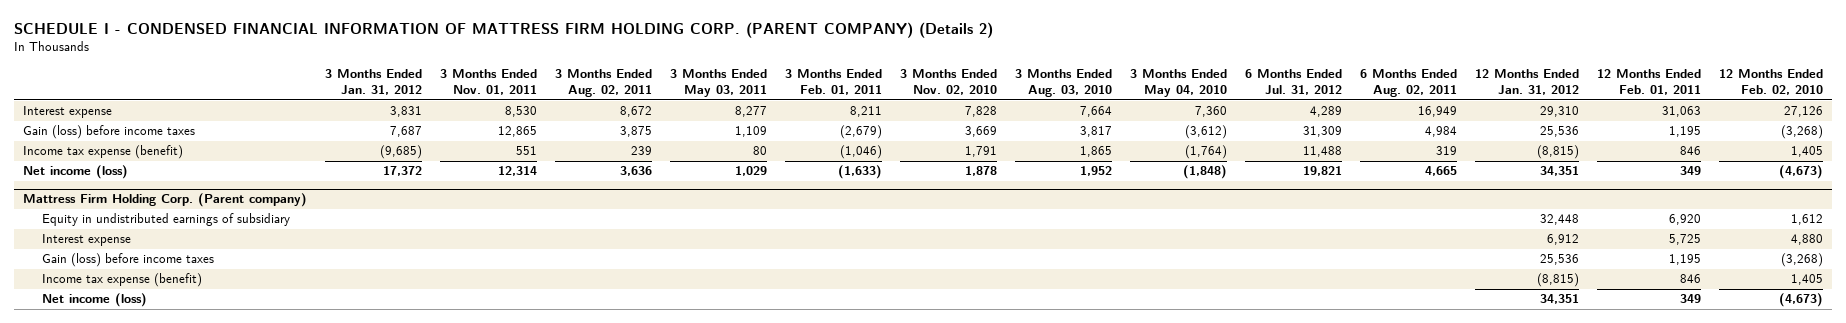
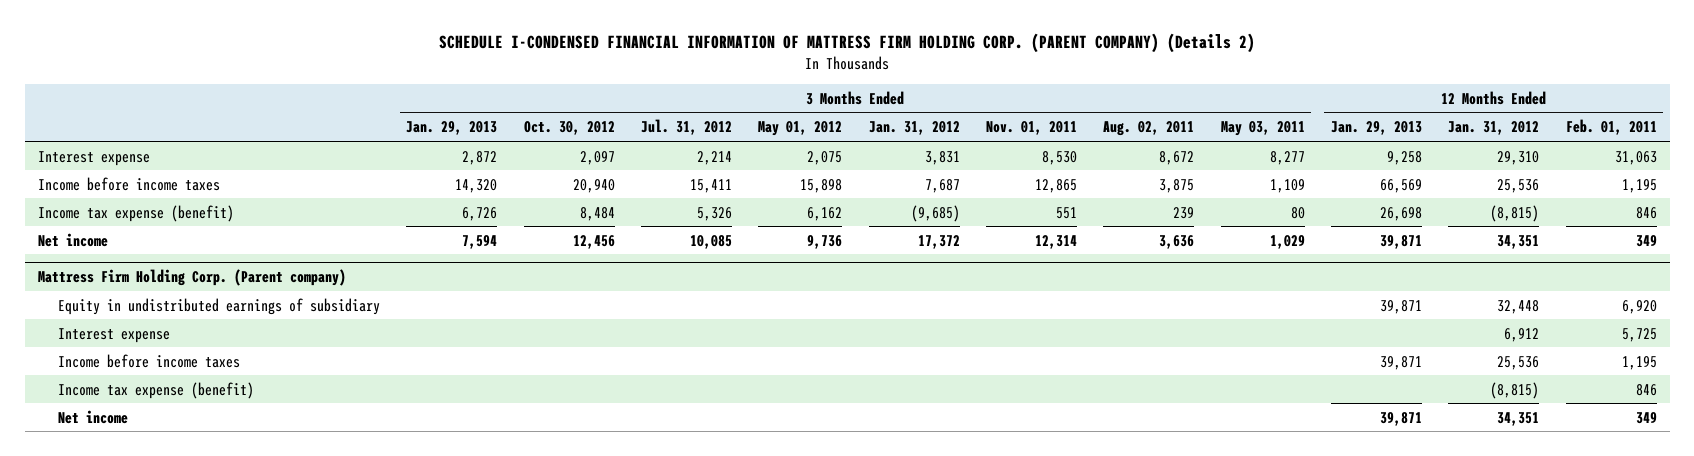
- SCHEDULE I - CONDENSED FINANCIAL INFORMATION OF MATTRESS FIRM HOLDING CORP. (PARENT COMPANY) (Details 2)
+ SCHEDULE I-CONDENSED FINANCIAL INFORMATION OF MATTRESS FIRM HOLDING CORP. (PARENT COMPANY) (Details 2)
- | 3 Months Ended Jan. 31, 2012 | 3 Months Ended Nov. 01, 2011 | 3 Months Ended Aug. 02, 2011 | 3 Months Ended May 03, 2011 | 3 Months Ended Feb. 01, 2011 | 3 Months Ended Nov. 02, 2010 | 3 Months Ended Aug. 03, 2010 | 3 Months Ended May 04, 2010 | 6 Months Ended Jul. 31, 2012 | 6 Months Ended Aug. 02, 2011 | 12 Months Ended Jan. 31, 2012 | 12 Months Ended Feb. 01, 2011 | 12 Months Ended Feb. 02, 2010
+ | 3 Months Ended Jan. 29, 2013 | 3 Months Ended Oct. 30, 2012 | 3 Months Ended Jul. 31, 2012 | 3 Months Ended May 01, 2012 | 3 Months Ended Jan. 31, 2012 | 3 Months Ended Nov. 01, 2011 | 3 Months Ended Aug. 02, 2011 | 3 Months Ended May 03, 2011 | 12 Months Ended Jan. 29, 2013 | 12 Months Ended Jan. 31, 2012 | 12 Months Ended Feb. 01, 2011
- Gain (loss) before income taxes | 7,687 | 12,865 | 3,875 | 1,109 | (2,679) | 3,669 | 3,817 | (3,612) | 31,309 | 4,984 | 25,536 | 1,195 | (3,268)
+ Income before income taxes | 14,320 | 20,940 | 15,411 | 15,898 | 7,687 | 12,865 | 3,875 | 1,109 | 66,569 | 25,536 | 1,195
- Net income (loss) | 17,372 | 12,314 | 3,636 | 1,029 | (1,633) | 1,878 | 1,952 | (1,848) | 19,821 | 4,665 | 34,351 | 349 | (4,673)
+ Net income | 7,594 | 12,456 | 10,085 | 9,736 | 17,372 | 12,314 | 3,636 | 1,029 | 39,871 | 34,351 | 349
@ Mattress Firm Holding Corp. (Parent company)
- Gain (loss) before income taxes | | | | | | | | | | | 25,536 | 1,195 | (3,268)
+ Income before income taxes | | | | | | | | | 39,871 | 25,536 | 1,195
- Net income (loss) | | | | | | | | | | | 34,351 | 349 | (4,673)
+ Net income | | | | | | | | | 39,871 | 34,351 | 349

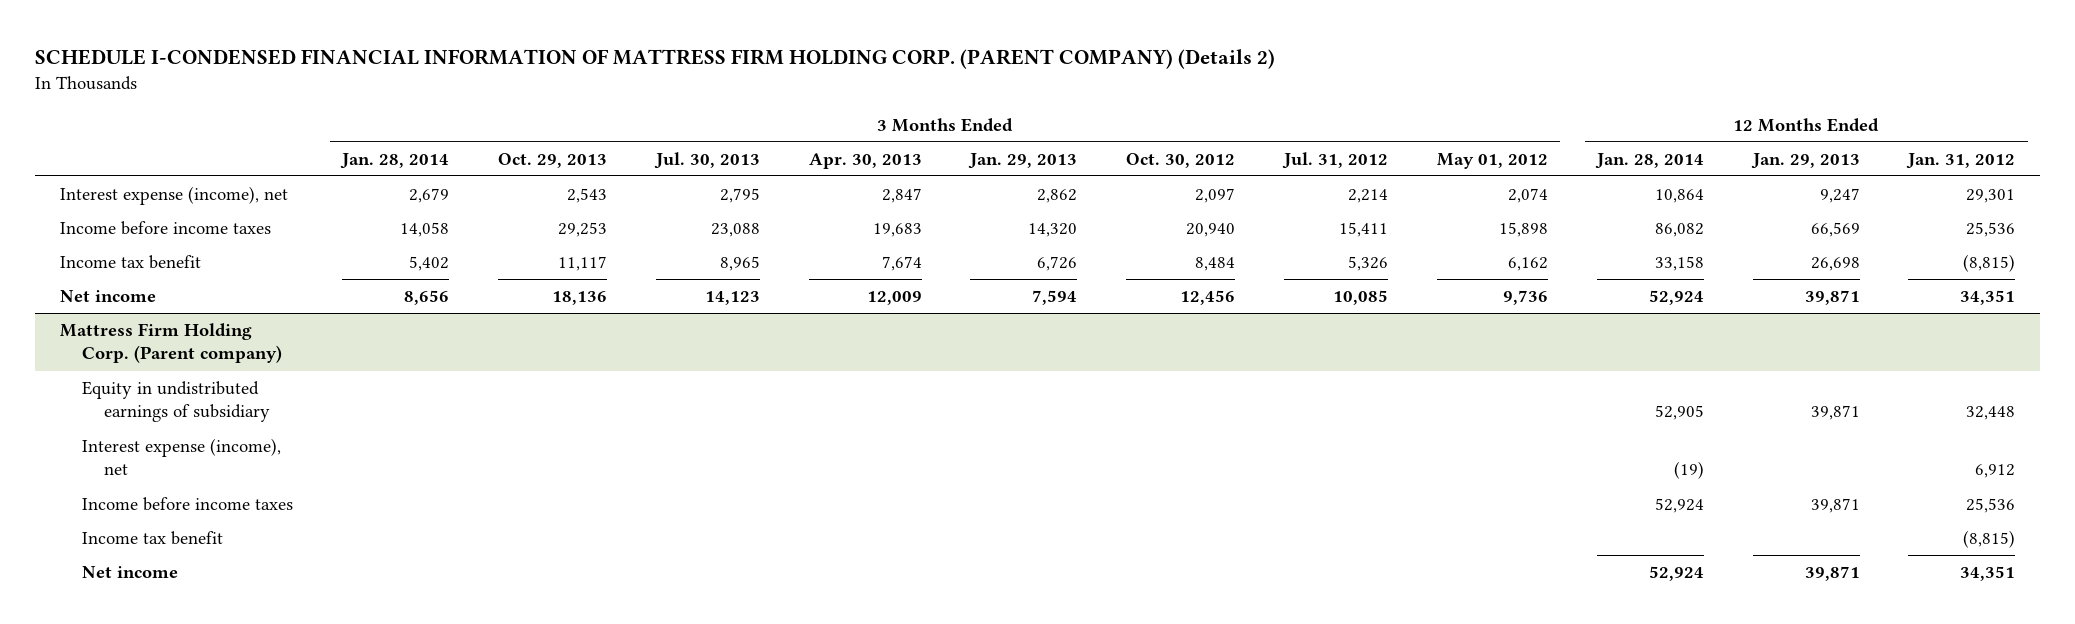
- | 3 Months Ended Jan. 29, 2013 | 3 Months Ended Oct. 30, 2012 | 3 Months Ended Jul. 31, 2012 | 3 Months Ended May 01, 2012 | 3 Months Ended Jan. 31, 2012 | 3 Months Ended Nov. 01, 2011 | 3 Months Ended Aug. 02, 2011 | 3 Months Ended May 03, 2011 | 12 Months Ended Jan. 29, 2013 | 12 Months Ended Jan. 31, 2012 | 12 Months Ended Feb. 01, 2011
+ | 3 Months Ended Jan. 28, 2014 | 3 Months Ended Oct. 29, 2013 | 3 Months Ended Jul. 30, 2013 | 3 Months Ended Apr. 30, 2013 | 3 Months Ended Jan. 29, 2013 | 3 Months Ended Oct. 30, 2012 | 3 Months Ended Jul. 31, 2012 | 3 Months Ended May 01, 2012 | 12 Months Ended Jan. 28, 2014 | 12 Months Ended Jan. 29, 2013 | 12 Months Ended Jan. 31, 2012
- Interest expense | 2,872 | 2,097 | 2,214 | 2,075 | 3,831 | 8,530 | 8,672 | 8,277 | 9,258 | 29,310 | 31,063
+ Interest expense (income), net | 2,679 | 2,543 | 2,795 | 2,847 | 2,862 | 2,097 | 2,214 | 2,074 | 10,864 | 9,247 | 29,301
- Income tax expense (benefit) | 6,726 | 8,484 | 5,326 | 6,162 | (9,685) | 551 | 239 | 80 | 26,698 | (8,815) | 846
+ Income tax benefit | 5,402 | 11,117 | 8,965 | 7,674 | 6,726 | 8,484 | 5,326 | 6,162 | 33,158 | 26,698 | (8,815)
@ Mattress Firm Holding Corp. (Parent company)
- Interest expense | | | | | | | | | | 6,912 | 5,725
+ Interest expense (income), net | | | | | | | | | (19) | | 6,912
- Income tax expense (benefit) | | | | | | | | | | (8,815) | 846
+ Income tax benefit | | | | | | | | | | | (8,815)

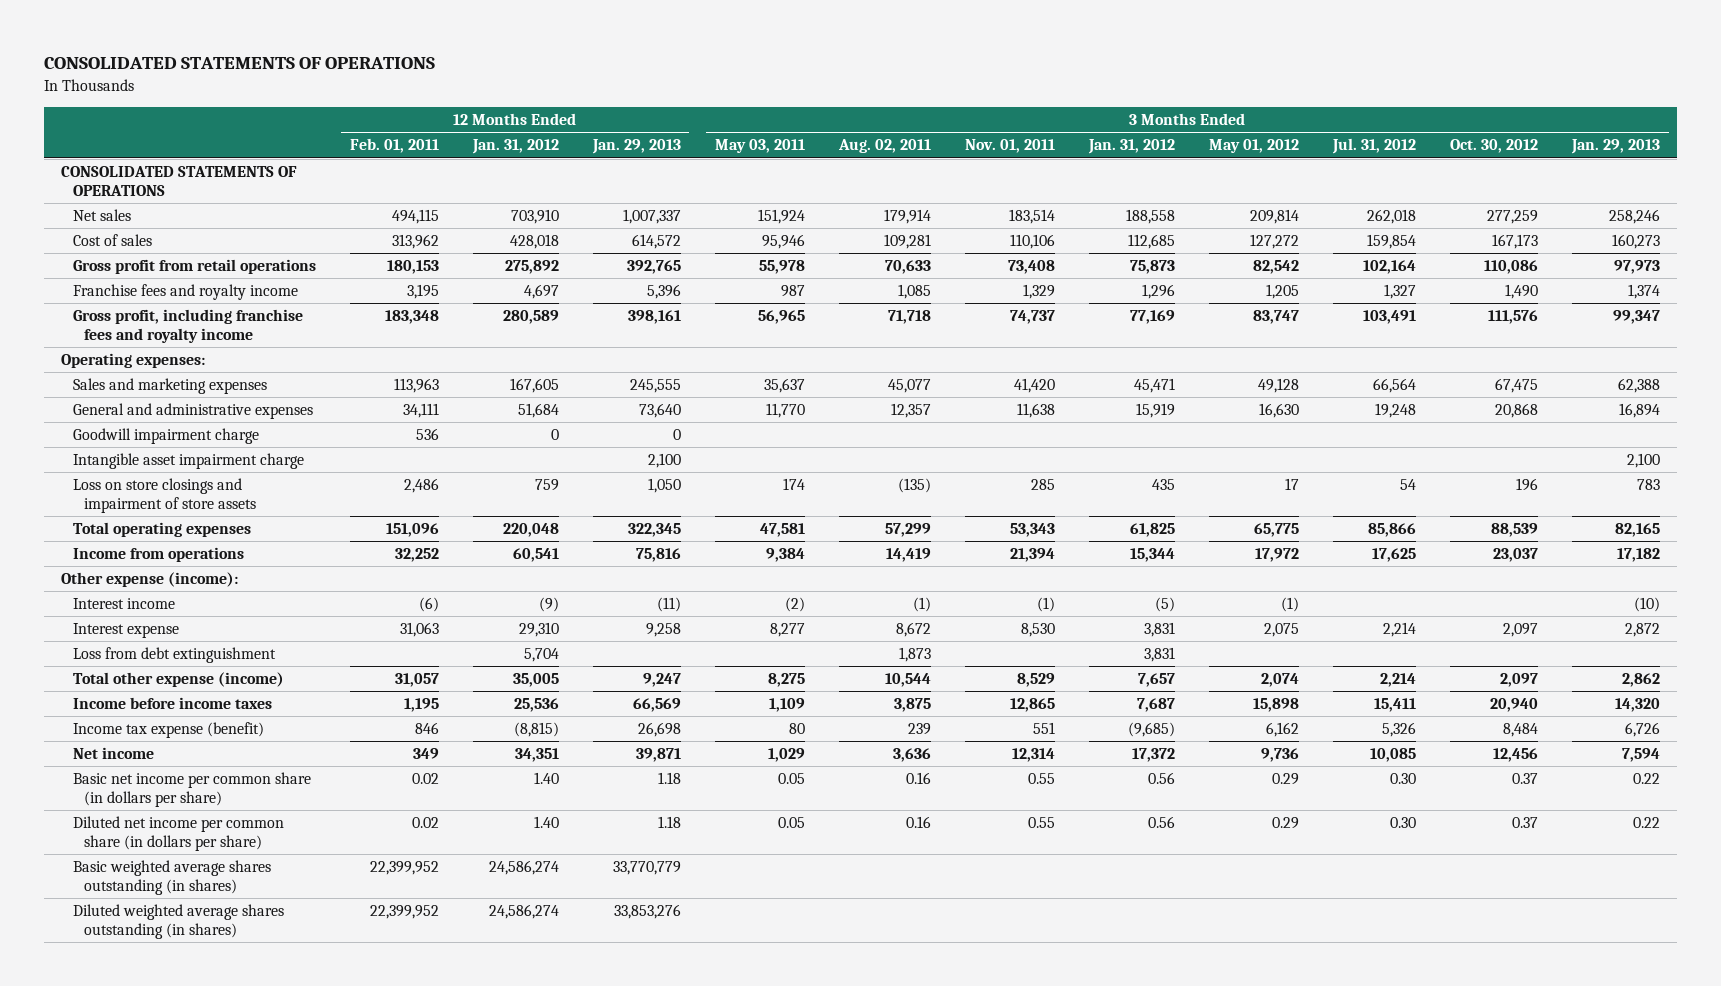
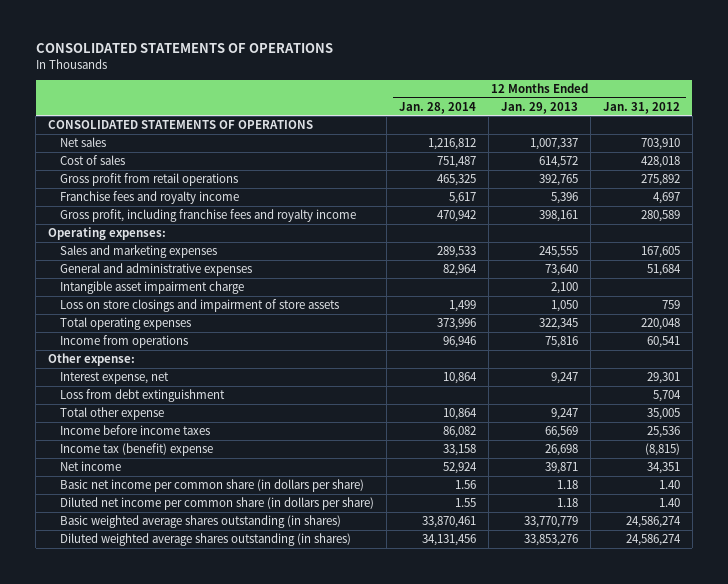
- | 12 Months Ended Feb. 01, 2011 | 12 Months Ended Jan. 31, 2012 | 12 Months Ended Jan. 29, 2013 | 3 Months Ended May 03, 2011 | 3 Months Ended Aug. 02, 2011 | 3 Months Ended Nov. 01, 2011 | 3 Months Ended Jan. 31, 2012 | 3 Months Ended May 01, 2012 | 3 Months Ended Jul. 31, 2012 | 3 Months Ended Oct. 30, 2012 | 3 Months Ended Jan. 29, 2013
+ | 12 Months Ended Jan. 28, 2014 | 12 Months Ended Jan. 29, 2013 | 12 Months Ended Jan. 31, 2012
- Goodwill impairment charge | 536 | 0 | 0 | | | | | | | |
- Other expense (income):
- Interest income | (6) | (9) | (11) | (2) | (1) | (1) | (5) | (1) | | | (10)
- Interest expense | 31,063 | 29,310 | 9,258 | 8,277 | 8,672 | 8,530 | 3,831 | 2,075 | 2,214 | 2,097 | 2,872
+ Other expense:
+ Interest expense, net | 10,864 | 9,247 | 29,301
- Total other expense (income) | 31,057 | 35,005 | 9,247 | 8,275 | 10,544 | 8,529 | 7,657 | 2,074 | 2,214 | 2,097 | 2,862
+ Total other expense | 10,864 | 9,247 | 35,005
- Income tax expense (benefit) | 846 | (8,815) | 26,698 | 80 | 239 | 551 | (9,685) | 6,162 | 5,326 | 8,484 | 6,726
+ Income tax (benefit) expense | 33,158 | 26,698 | (8,815)

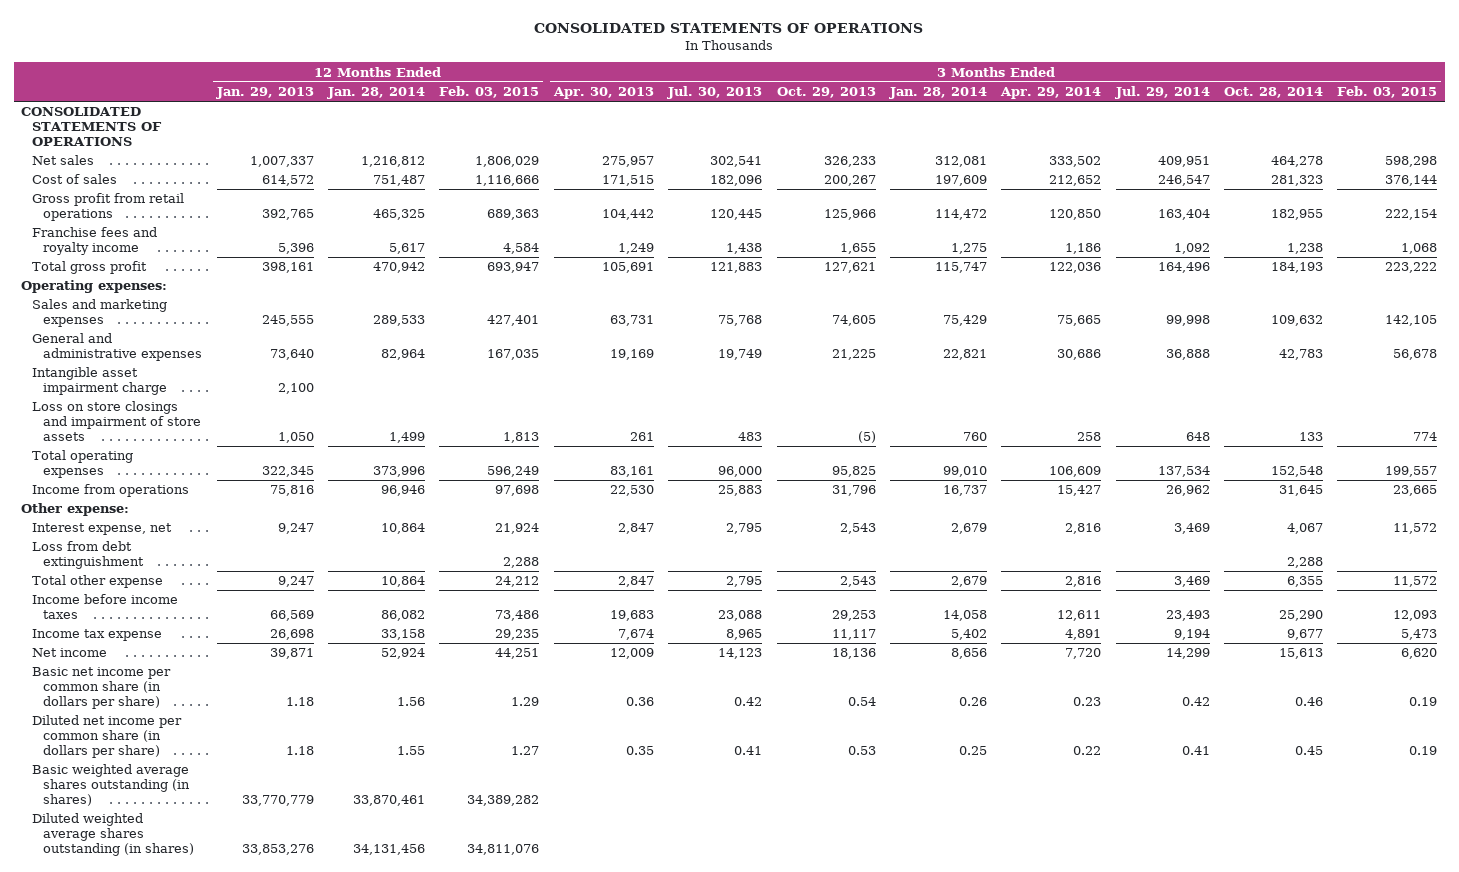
- | 12 Months Ended Jan. 28, 2014 | 12 Months Ended Jan. 29, 2013 | 12 Months Ended Jan. 31, 2012
+ | 12 Months Ended Jan. 29, 2013 | 12 Months Ended Jan. 28, 2014 | 12 Months Ended Feb. 03, 2015 | 3 Months Ended Apr. 30, 2013 | 3 Months Ended Jul. 30, 2013 | 3 Months Ended Oct. 29, 2013 | 3 Months Ended Jan. 28, 2014 | 3 Months Ended Apr. 29, 2014 | 3 Months Ended Jul. 29, 2014 | 3 Months Ended Oct. 28, 2014 | 3 Months Ended Feb. 03, 2015
- Gross profit, including franchise fees and royalty income | 470,942 | 398,161 | 280,589
+ Total gross profit | 398,161 | 470,942 | 693,947 | 105,691 | 121,883 | 127,621 | 115,747 | 122,036 | 164,496 | 184,193 | 223,222
- Income tax (benefit) expense | 33,158 | 26,698 | (8,815)
+ Income tax expense | 26,698 | 33,158 | 29,235 | 7,674 | 8,965 | 11,117 | 5,402 | 4,891 | 9,194 | 9,677 | 5,473

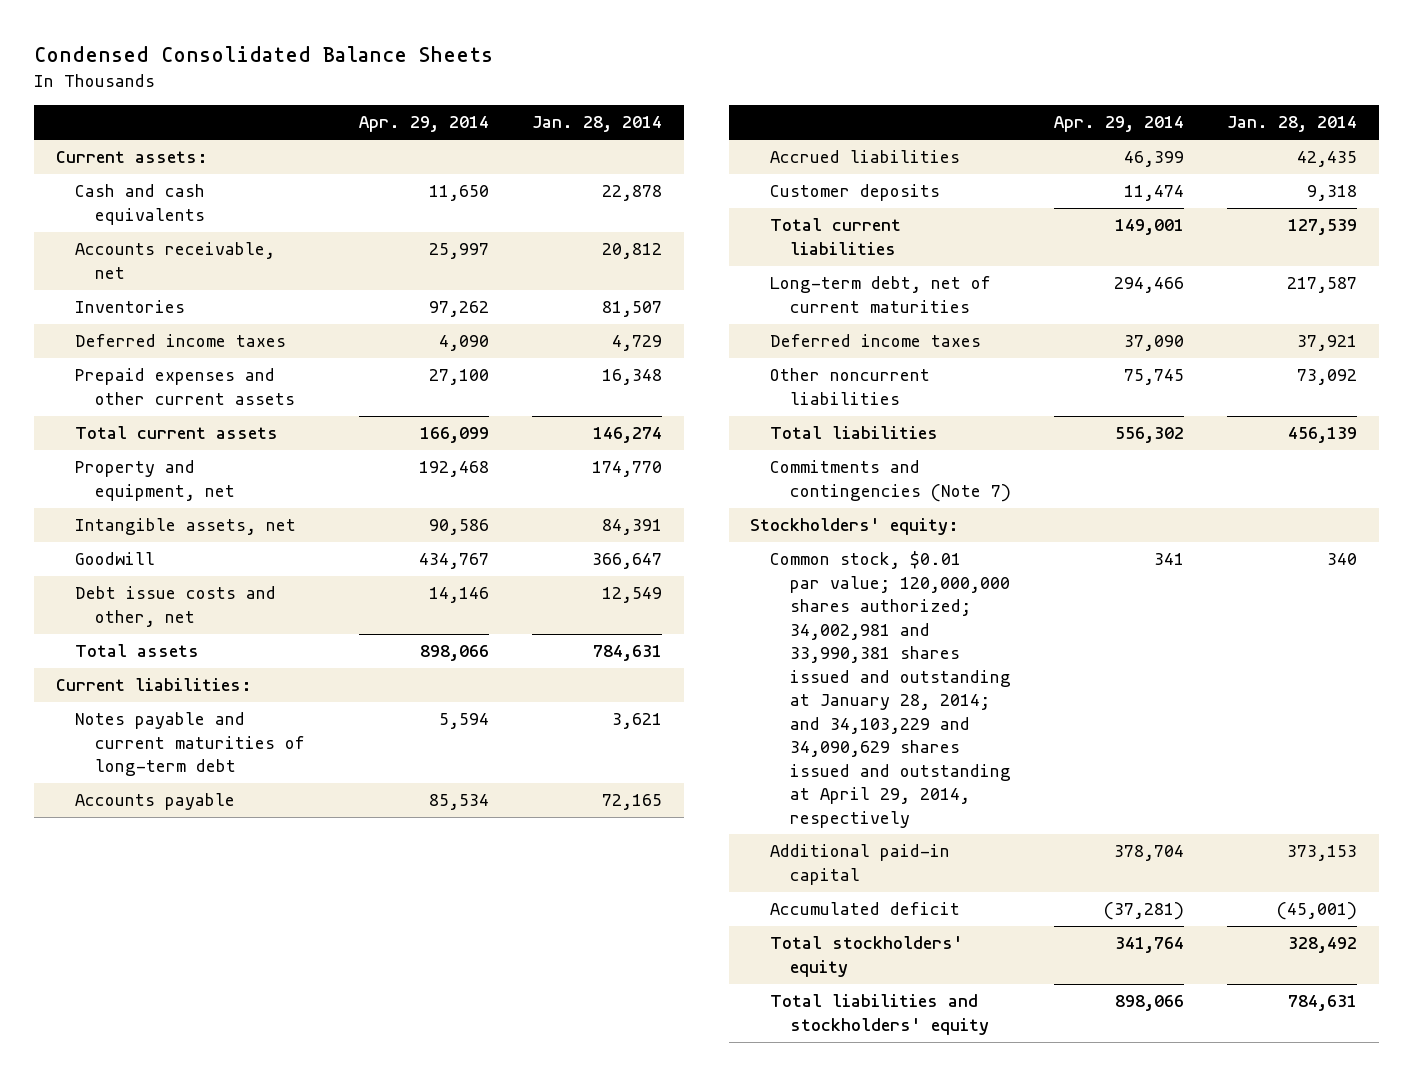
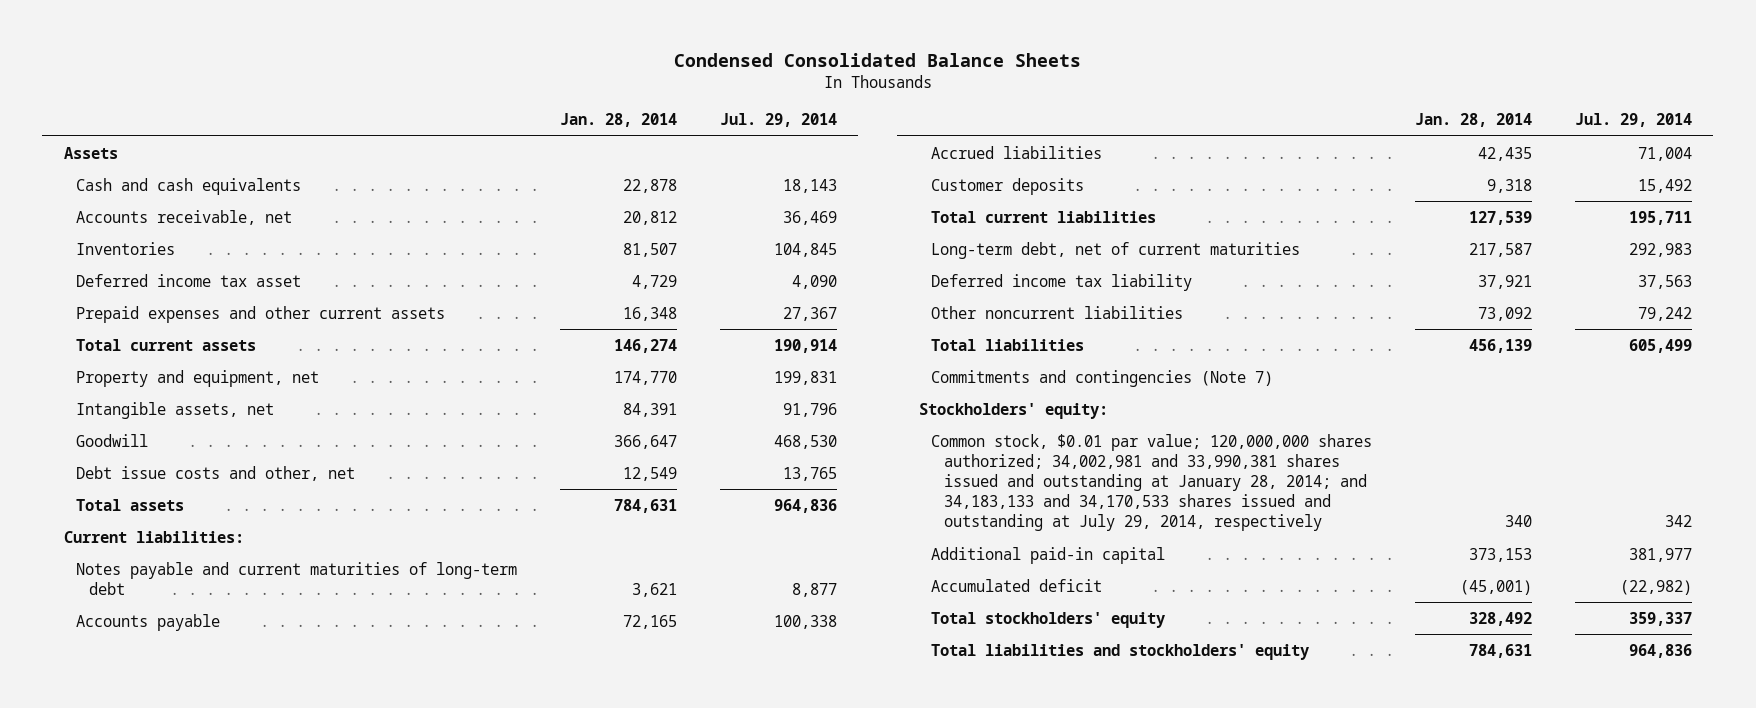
- | Apr. 29, 2014 | Jan. 28, 2014
+ | Jan. 28, 2014 | Jul. 29, 2014
- Current assets:
+ Assets
- Deferred income taxes | 4,090 | 4,729
+ Deferred income tax asset | 4,729 | 4,090
- Deferred income taxes | 37,090 | 37,921
+ Deferred income tax liability | 37,921 | 37,563
- Common stock, $0.01 par value; 120,000,000 shares authorized; 34,002,981 and 33,990,381 shares issued and outstanding at January 28, 2014; and 34,103,229 and 34,090,629 shares issued and outstanding at April 29, 2014, respectively | 341 | 340
+ Common stock, $0.01 par value; 120,000,000 shares authorized; 34,002,981 and 33,990,381 shares issued and outstanding at January 28, 2014; and 34,183,133 and 34,170,533 shares issued and outstanding at July 29, 2014, respectively | 340 | 342

